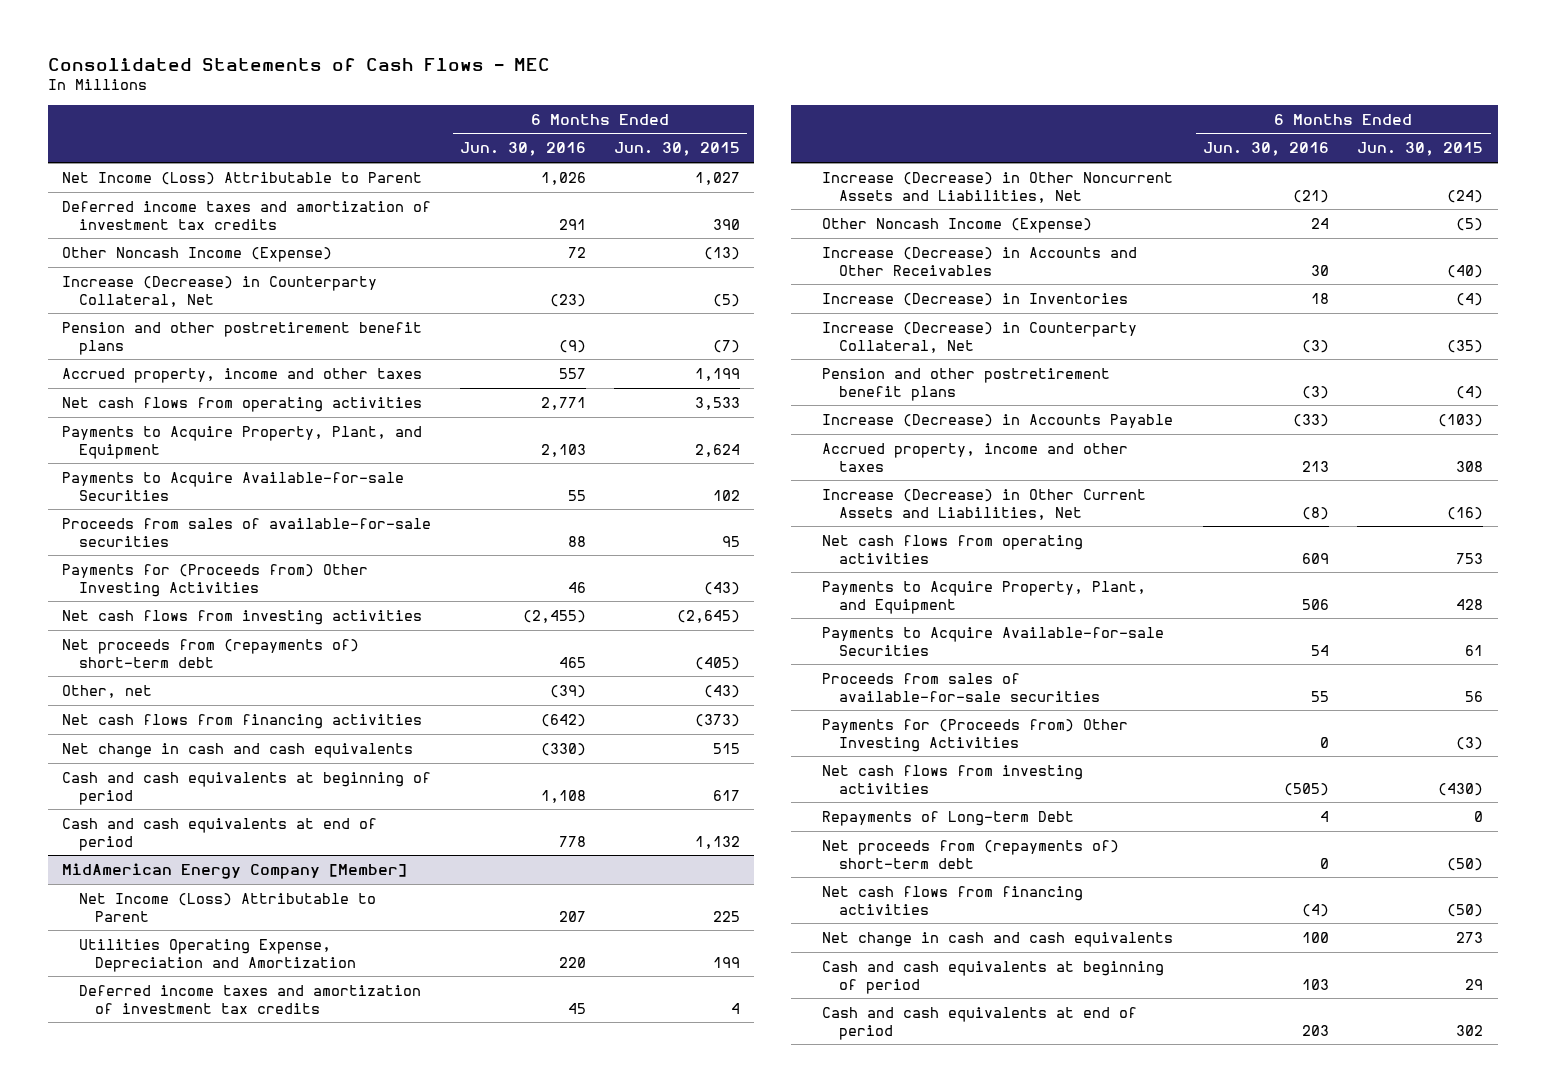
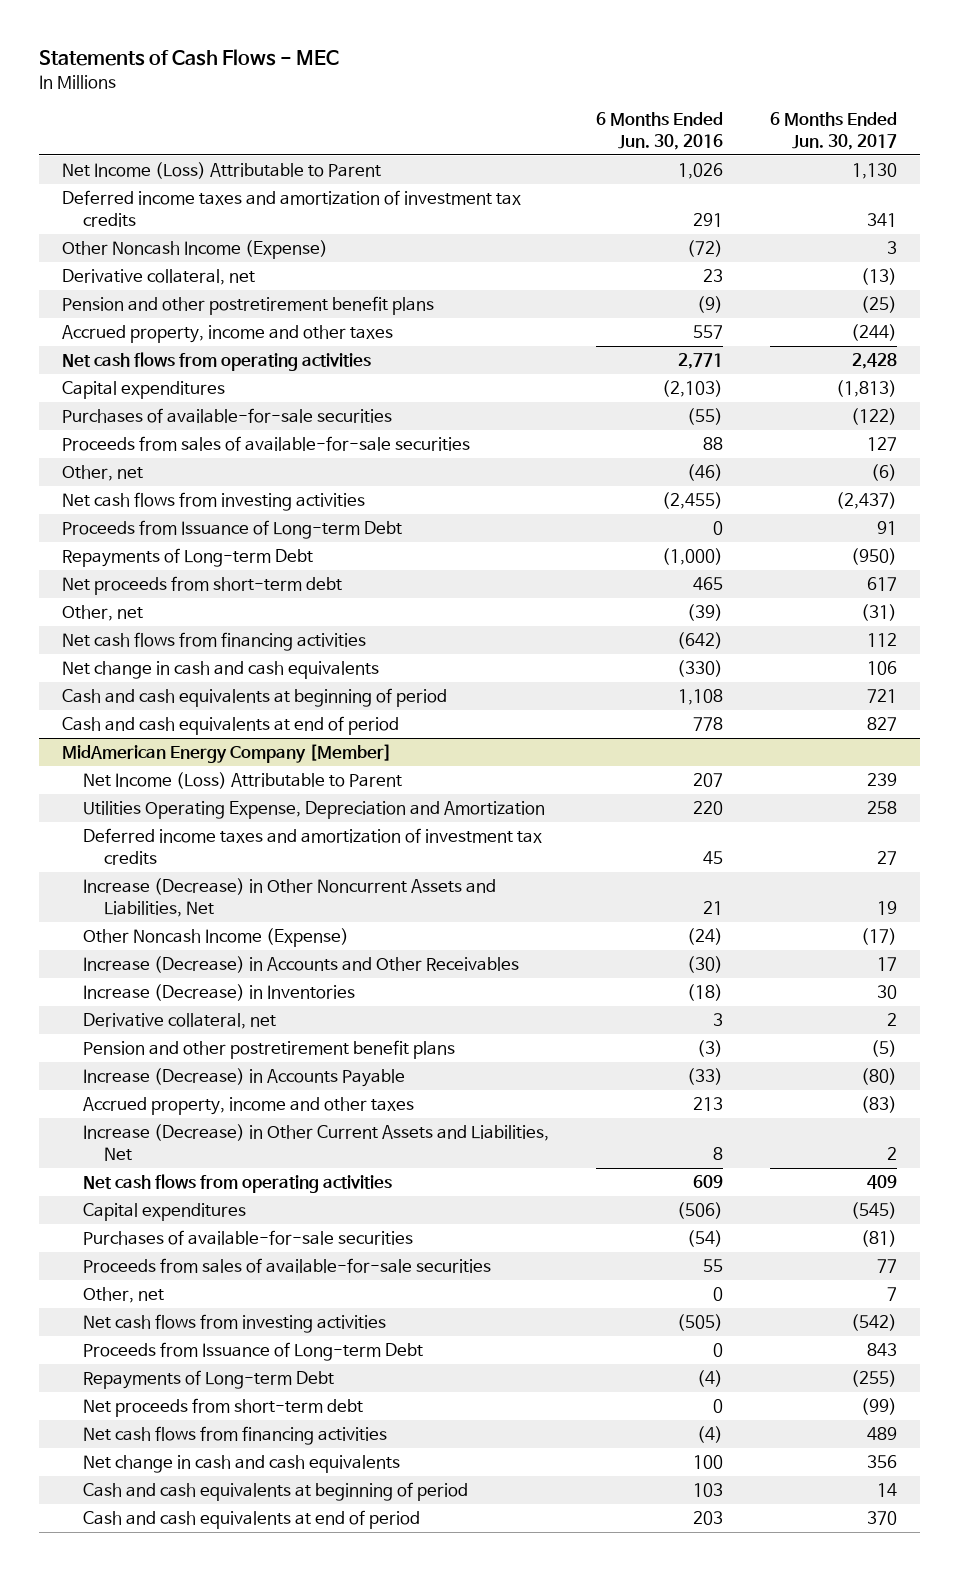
- Consolidated Statements of Cash Flows - MEC
+ Statements of Cash Flows - MEC
- | 6 Months Ended Jun. 30, 2016 | 6 Months Ended Jun. 30, 2015
+ | 6 Months Ended Jun. 30, 2016 | 6 Months Ended Jun. 30, 2017
- Other Noncash Income (Expense) | 72 | (13)
- Increase (Decrease) in Counterparty Collateral, Net | (23) | (5)
+ Other Noncash Income (Expense) | (72) | 3
+ Derivative collateral, net | 23 | (13)
- Payments to Acquire Property, Plant, and Equipment | 2,103 | 2,624
- Payments to Acquire Available-for-sale Securities | 55 | 102
+ Capital expenditures | (2,103) | (1,813)
+ Purchases of available-for-sale securities | (55) | (122)
- Payments for (Proceeds from) Other Investing Activities | 46 | (43)
+ Other, net | (46) | (6)
- Net proceeds from (repayments of) short-term debt | 465 | (405)
+ Proceeds from Issuance of Long-term Debt | 0 | 91
+ Repayments of Long-term Debt | (1,000) | (950)
+ Net proceeds from short-term debt | 465 | 617
@ MidAmerican Energy Company [Member]
- Increase (Decrease) in Other Noncurrent Assets and Liabilities, Net | (21) | (24)
- Other Noncash Income (Expense) | 24 | (5)
- Increase (Decrease) in Accounts and Other Receivables | 30 | (40)
- Increase (Decrease) in Inventories | 18 | (4)
- Increase (Decrease) in Counterparty Collateral, Net | (3) | (35)
+ Increase (Decrease) in Other Noncurrent Assets and Liabilities, Net | 21 | 19
+ Other Noncash Income (Expense) | (24) | (17)
+ Increase (Decrease) in Accounts and Other Receivables | (30) | 17
+ Increase (Decrease) in Inventories | (18) | 30
+ Derivative collateral, net | 3 | 2
- Increase (Decrease) in Other Current Assets and Liabilities, Net | (8) | (16)
+ Increase (Decrease) in Other Current Assets and Liabilities, Net | 8 | 2
- Payments to Acquire Property, Plant, and Equipment | 506 | 428
- Payments to Acquire Available-for-sale Securities | 54 | 61
+ Capital expenditures | (506) | (545)
+ Purchases of available-for-sale securities | (54) | (81)
- Payments for (Proceeds from) Other Investing Activities | 0 | (3)
+ Other, net | 0 | 7
- Repayments of Long-term Debt | 4 | 0
- Net proceeds from (repayments of) short-term debt | 0 | (50)
+ Proceeds from Issuance of Long-term Debt | 0 | 843
+ Repayments of Long-term Debt | (4) | (255)
+ Net proceeds from short-term debt | 0 | (99)

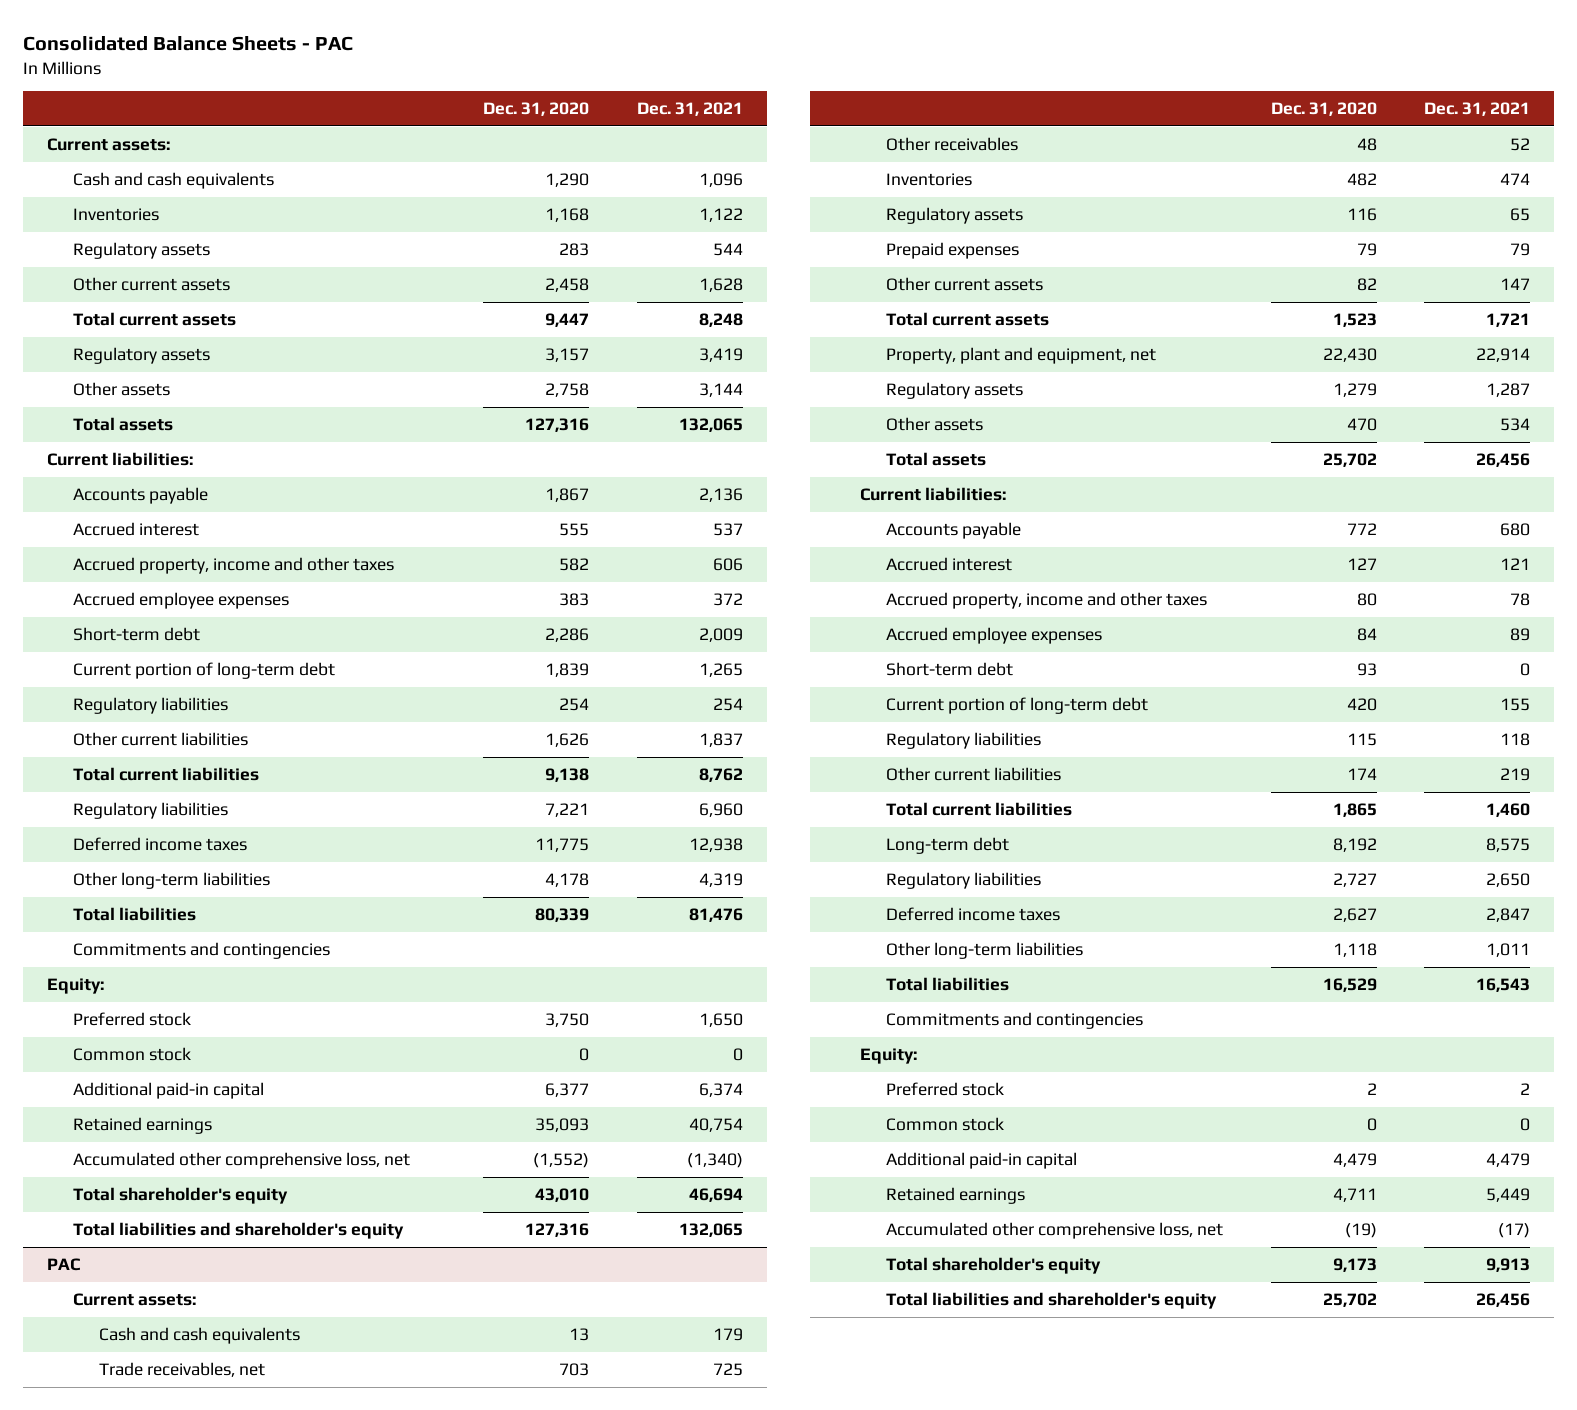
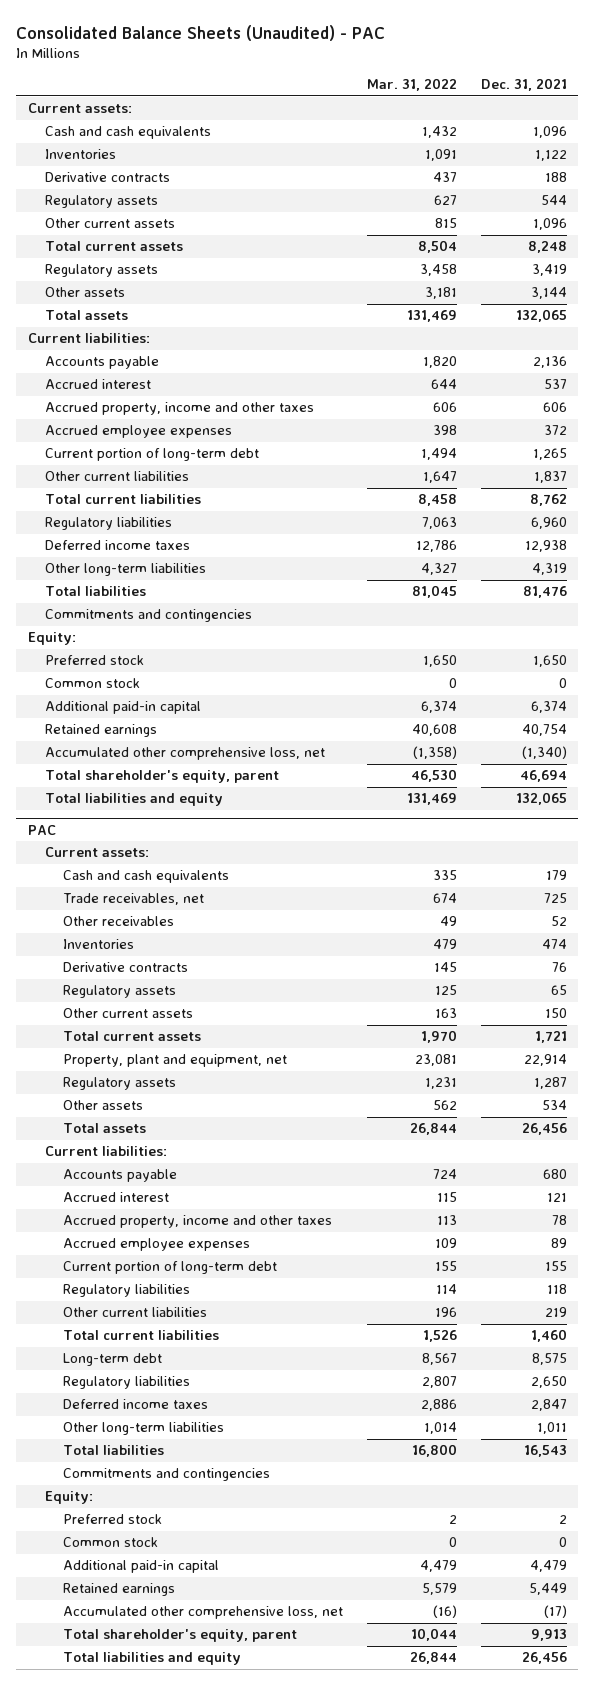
- Consolidated Balance Sheets - PAC
+ Consolidated Balance Sheets (Unaudited) - PAC
- | Dec. 31, 2020 | Dec. 31, 2021
+ | Mar. 31, 2022 | Dec. 31, 2021
+ Derivative contracts | 437 | 188
- Other current assets | 2,458 | 1,628
+ Other current assets | 815 | 1,096
- Short-term debt | 2,286 | 2,009
- Regulatory liabilities | 254 | 254
- Total shareholder's equity | 43,010 | 46,694
- Total liabilities and shareholder's equity | 127,316 | 132,065
+ Total shareholder's equity, parent | 46,530 | 46,694
+ Total liabilities and equity | 131,469 | 132,065
@ PAC
+ Derivative contracts | 145 | 76
- Prepaid expenses | 79 | 79
- Other current assets | 82 | 147
+ Other current assets | 163 | 150
- Short-term debt | 93 | 0
- Total shareholder's equity | 9,173 | 9,913
- Total liabilities and shareholder's equity | 25,702 | 26,456
+ Total shareholder's equity, parent | 10,044 | 9,913
+ Total liabilities and equity | 26,844 | 26,456

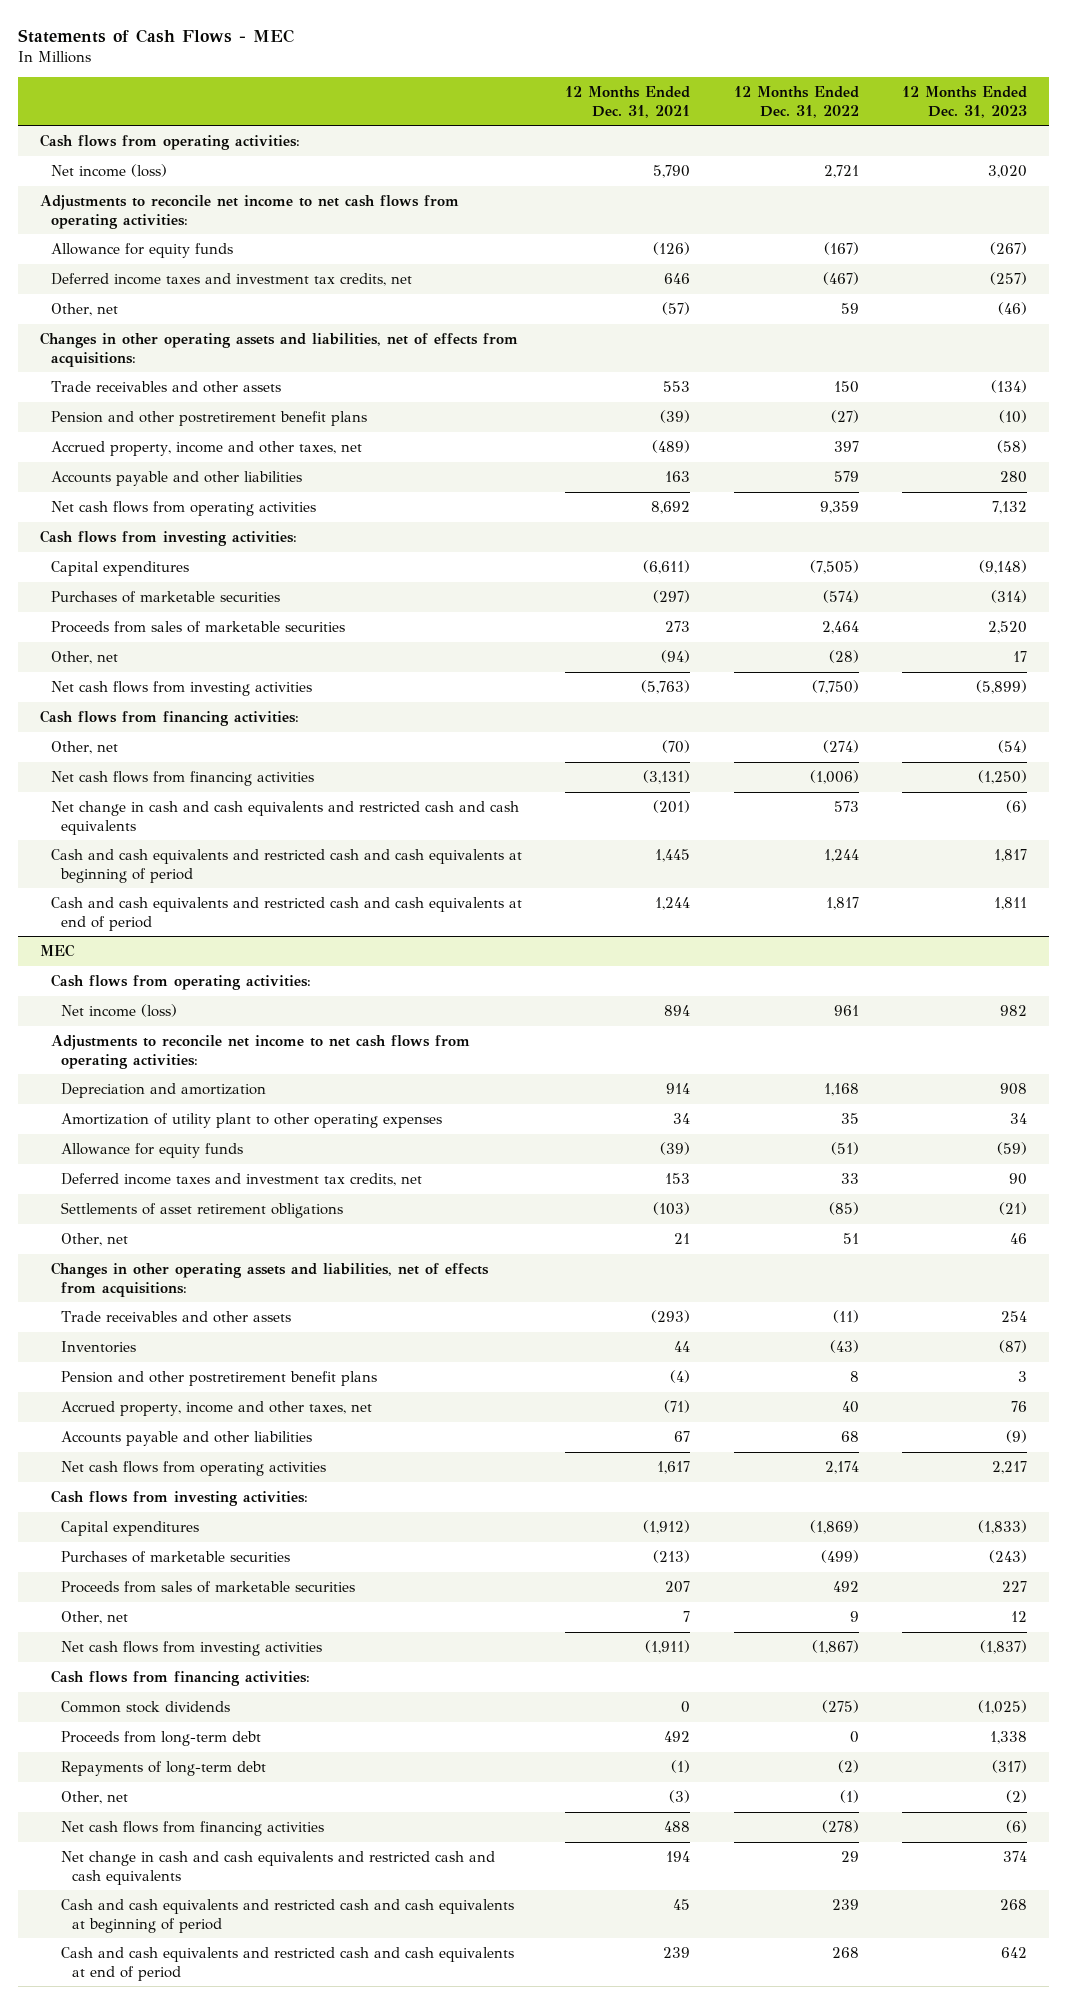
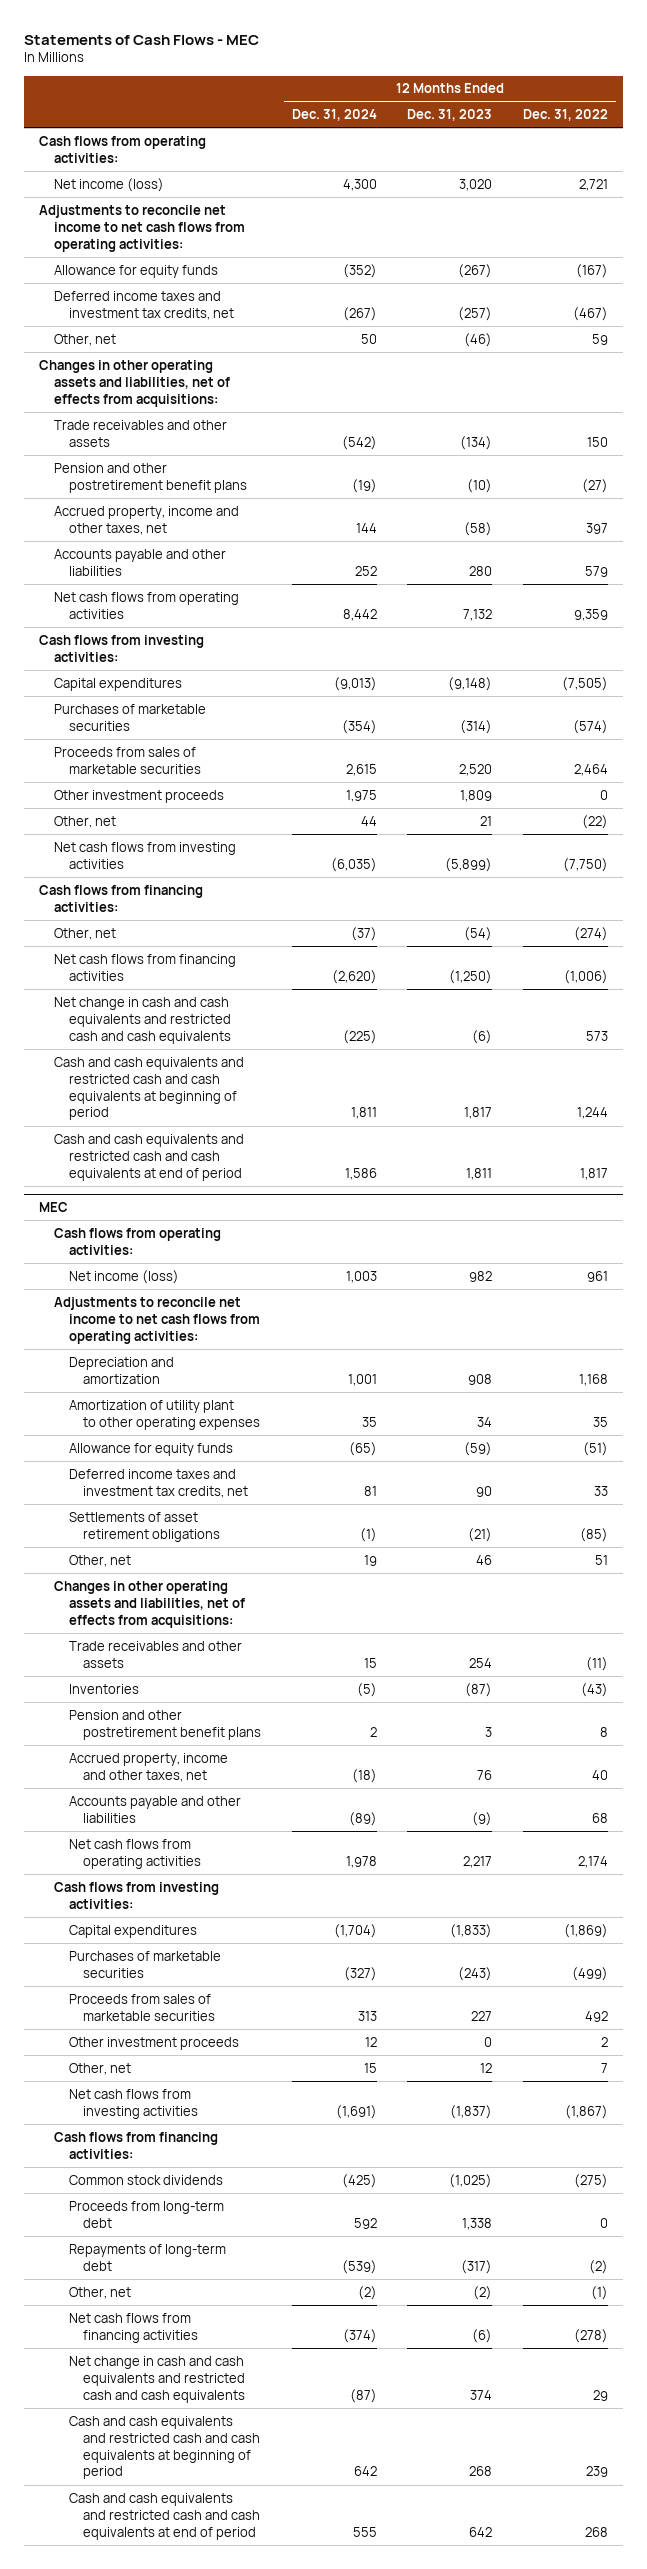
- | 12 Months Ended Dec. 31, 2021 | 12 Months Ended Dec. 31, 2022 | 12 Months Ended Dec. 31, 2023
+ | 12 Months Ended Dec. 31, 2024 | 12 Months Ended Dec. 31, 2023 | 12 Months Ended Dec. 31, 2022
- Other, net | (94) | (28) | 17
+ Other investment proceeds | 1,975 | 1,809 | 0
+ Other, net | 44 | 21 | (22)
@ MEC
- Other, net | 7 | 9 | 12
+ Other investment proceeds | 12 | 0 | 2
+ Other, net | 15 | 12 | 7

